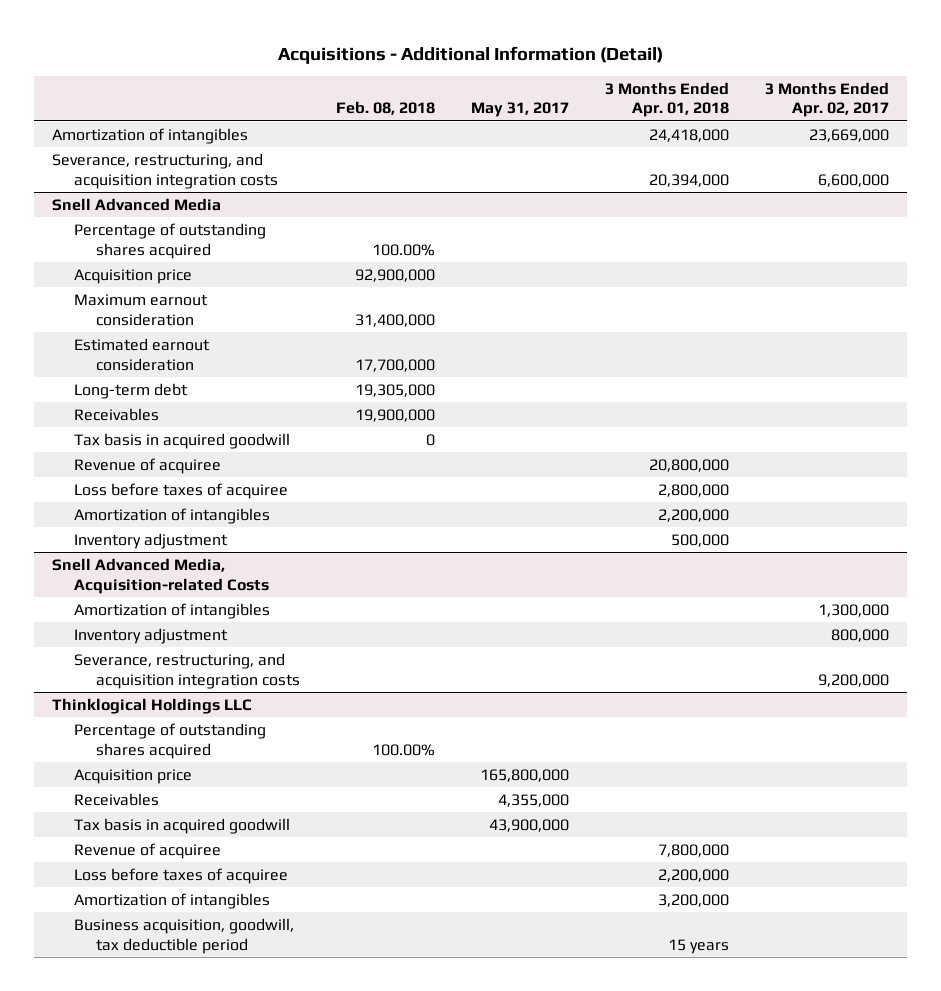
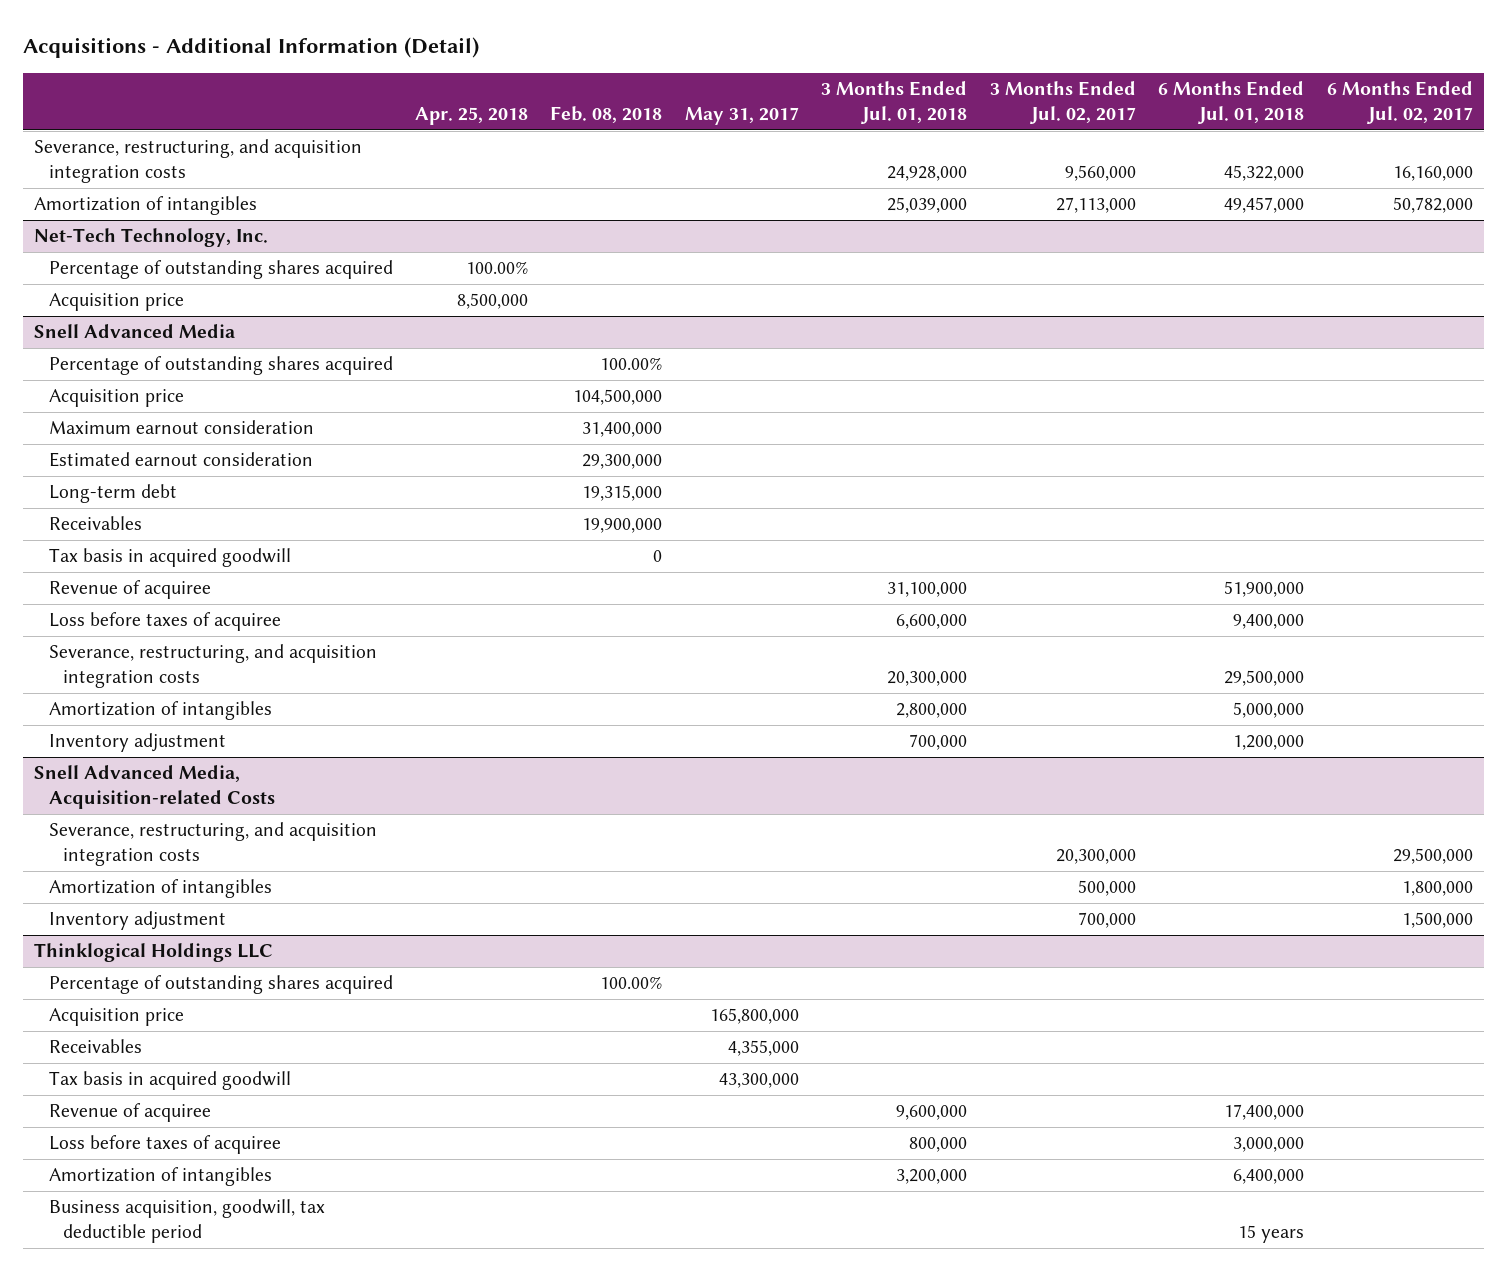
- | Feb. 08, 2018 | May 31, 2017 | 3 Months Ended Apr. 01, 2018 | 3 Months Ended Apr. 02, 2017
+ | Apr. 25, 2018 | Feb. 08, 2018 | May 31, 2017 | 3 Months Ended Jul. 01, 2018 | 3 Months Ended Jul. 02, 2017 | 6 Months Ended Jul. 01, 2018 | 6 Months Ended Jul. 02, 2017
moved down: Amortization of intangibles | | | | 25,039,000 | 27,113,000 | 49,457,000 | 50,782,000
+ Net-Tech Technology, Inc.
+ Percentage of outstanding shares acquired | 100.00% | | | | | |
+ Acquisition price | 8,500,000 | | | | | |
@ Snell Advanced Media
- Acquisition price | 92,900,000 | | |
+ Acquisition price | | 104,500,000 | | | | |
- Estimated earnout consideration | 17,700,000 | | |
- Long-term debt | 19,305,000 | | |
+ Estimated earnout consideration | | 29,300,000 | | | | |
+ Long-term debt | | 19,315,000 | | | | |
+ Severance, restructuring, and acquisition integration costs | | | | 20,300,000 | | 29,500,000 |
@ Snell Advanced Media, Acquisition-related Costs
moved up: Severance, restructuring, and acquisition integration costs | | | | | 20,300,000 | | 29,500,000
@ Thinklogical Holdings LLC
- Tax basis in acquired goodwill | | 43,900,000 | |
+ Tax basis in acquired goodwill | | | 43,300,000 | | | |

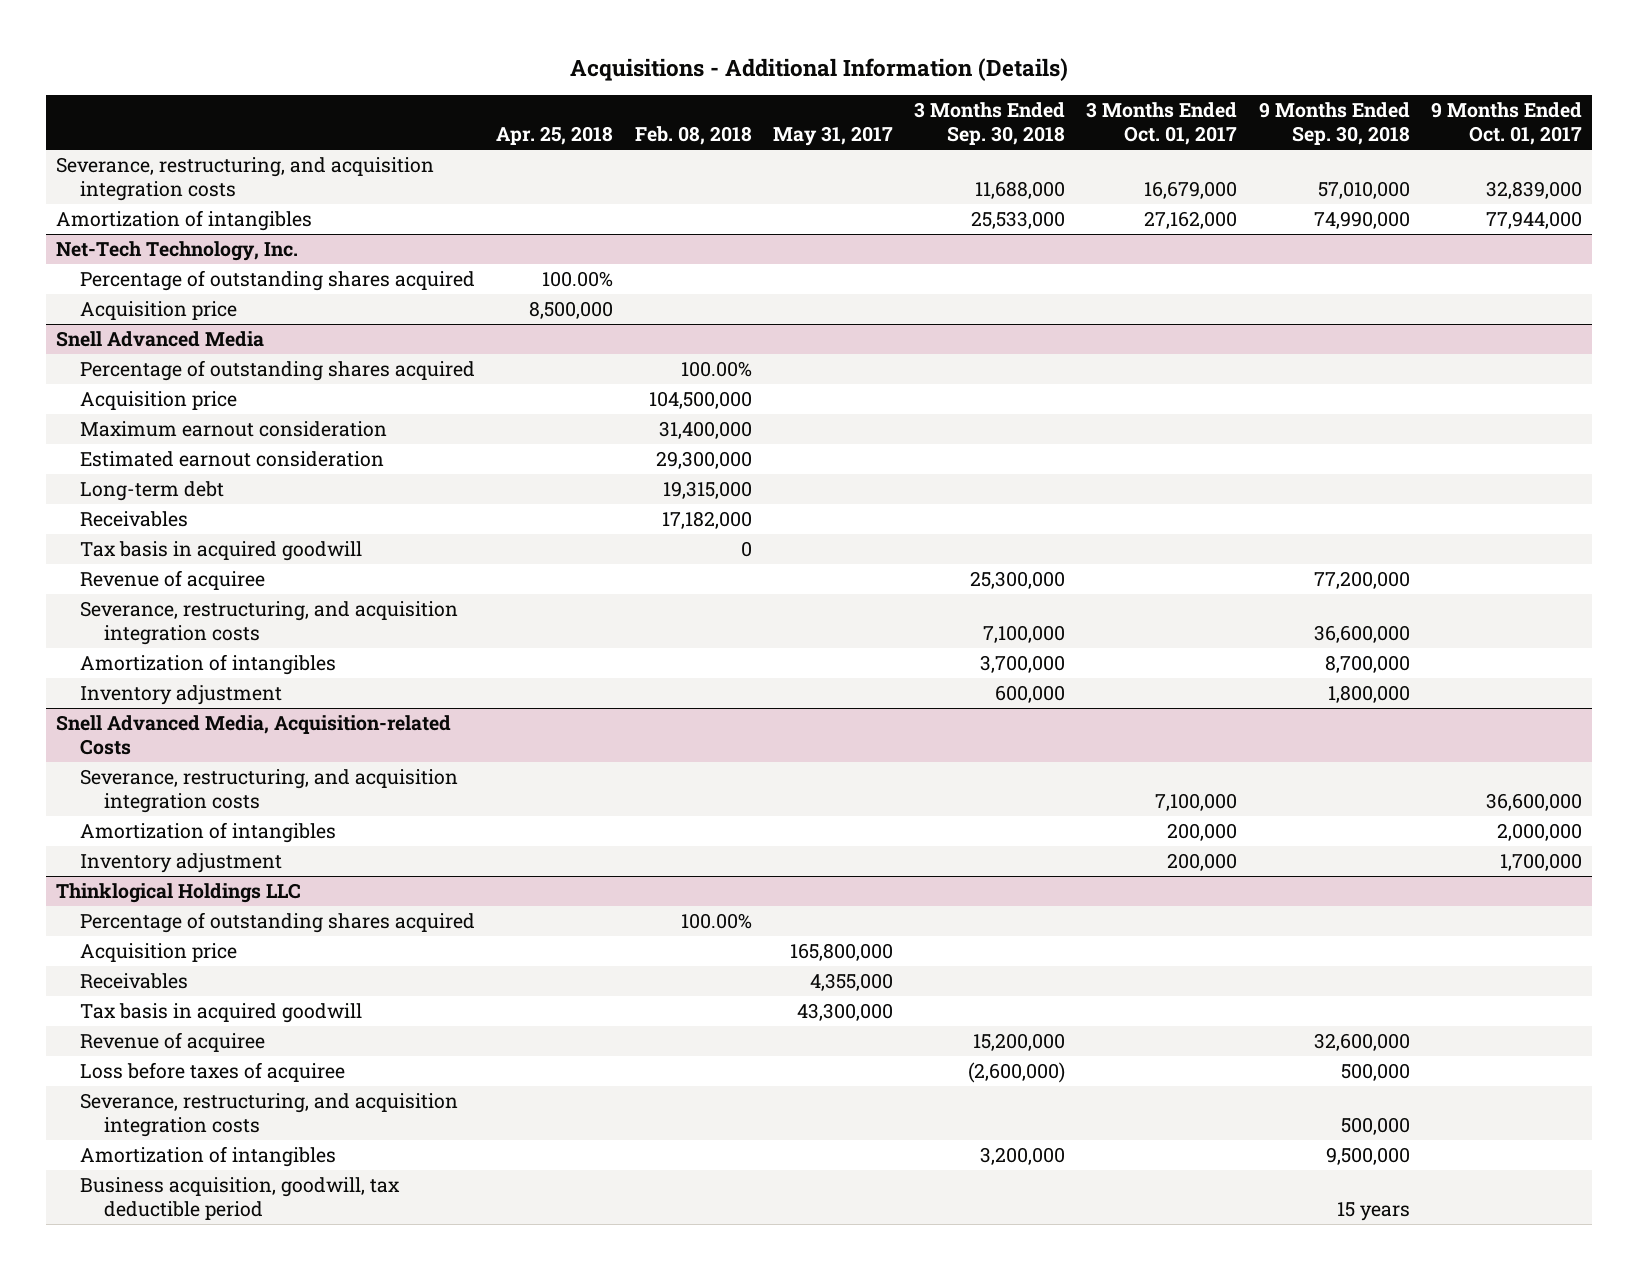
- Acquisitions - Additional Information (Detail)
+ Acquisitions - Additional Information (Details)
- | Apr. 25, 2018 | Feb. 08, 2018 | May 31, 2017 | 3 Months Ended Jul. 01, 2018 | 3 Months Ended Jul. 02, 2017 | 6 Months Ended Jul. 01, 2018 | 6 Months Ended Jul. 02, 2017
+ | Apr. 25, 2018 | Feb. 08, 2018 | May 31, 2017 | 3 Months Ended Sep. 30, 2018 | 3 Months Ended Oct. 01, 2017 | 9 Months Ended Sep. 30, 2018 | 9 Months Ended Oct. 01, 2017
@ Snell Advanced Media
- Receivables | | 19,900,000 | | | | |
+ Receivables | | 17,182,000 | | | | |
- Loss before taxes of acquiree | | | | 6,600,000 | | 9,400,000 |
@ Thinklogical Holdings LLC
+ Severance, restructuring, and acquisition integration costs | | | | | | 500,000 |

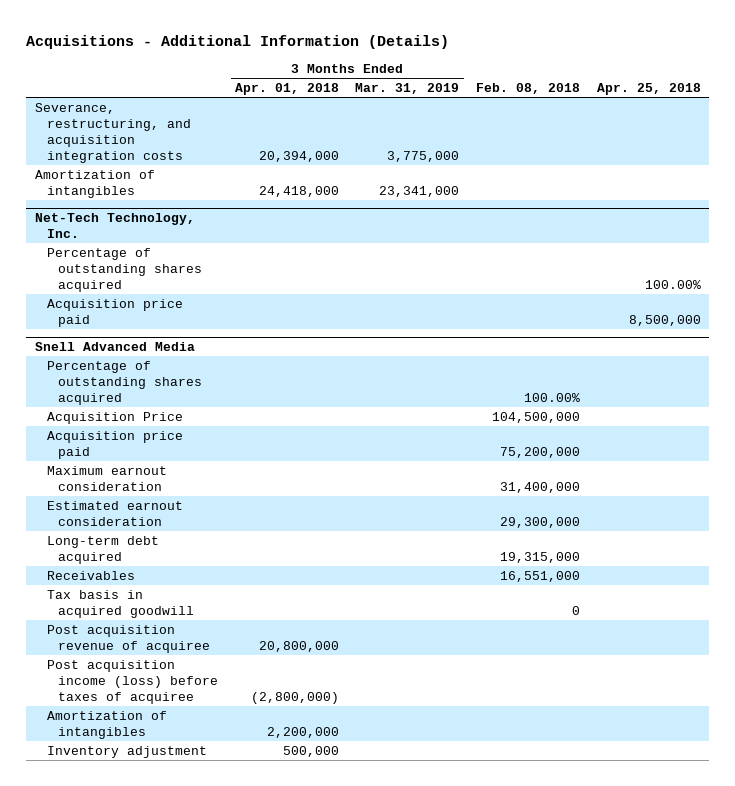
- | Apr. 25, 2018 | Feb. 08, 2018 | May 31, 2017 | 3 Months Ended Sep. 30, 2018 | 3 Months Ended Oct. 01, 2017 | 9 Months Ended Sep. 30, 2018 | 9 Months Ended Oct. 01, 2017
+ | 3 Months Ended Apr. 01, 2018 | 3 Months Ended Mar. 31, 2019 | Feb. 08, 2018 | Apr. 25, 2018
@ Net-Tech Technology, Inc.
- Acquisition price | 8,500,000 | | | | | |
+ Acquisition price paid | | | | 8,500,000
@ Snell Advanced Media
- Acquisition price | | 104,500,000 | | | | |
+ Acquisition Price | | | 104,500,000 |
+ Acquisition price paid | | | 75,200,000 |
- Long-term debt | | 19,315,000 | | | | |
- Receivables | | 17,182,000 | | | | |
+ Long-term debt acquired | | | 19,315,000 |
+ Receivables | | | 16,551,000 |
- Revenue of acquiree | | | | 25,300,000 | | 77,200,000 |
- Severance, restructuring, and acquisition integration costs | | | | 7,100,000 | | 36,600,000 |
+ Post acquisition revenue of acquiree | 20,800,000 | | |
+ Post acquisition income (loss) before taxes of acquiree | (2,800,000) | | |
- Snell Advanced Media, Acquisition-related Costs
- Severance, restructuring, and acquisition integration costs | | | | | 7,100,000 | | 36,600,000
- Amortization of intangibles | | | | | 200,000 | | 2,000,000
- Inventory adjustment | | | | | 200,000 | | 1,700,000
- Thinklogical Holdings LLC
- Percentage of outstanding shares acquired | | 100.00% | | | | |
- Acquisition price | | | 165,800,000 | | | |
- Receivables | | | 4,355,000 | | | |
- Tax basis in acquired goodwill | | | 43,300,000 | | | |
- Revenue of acquiree | | | | 15,200,000 | | 32,600,000 |
- Loss before taxes of acquiree | | | | (2,600,000) | | 500,000 |
- Severance, restructuring, and acquisition integration costs | | | | | | 500,000 |
- Amortization of intangibles | | | | 3,200,000 | | 9,500,000 |
- Business acquisition, goodwill, tax deductible period | | | | | | 15 years |

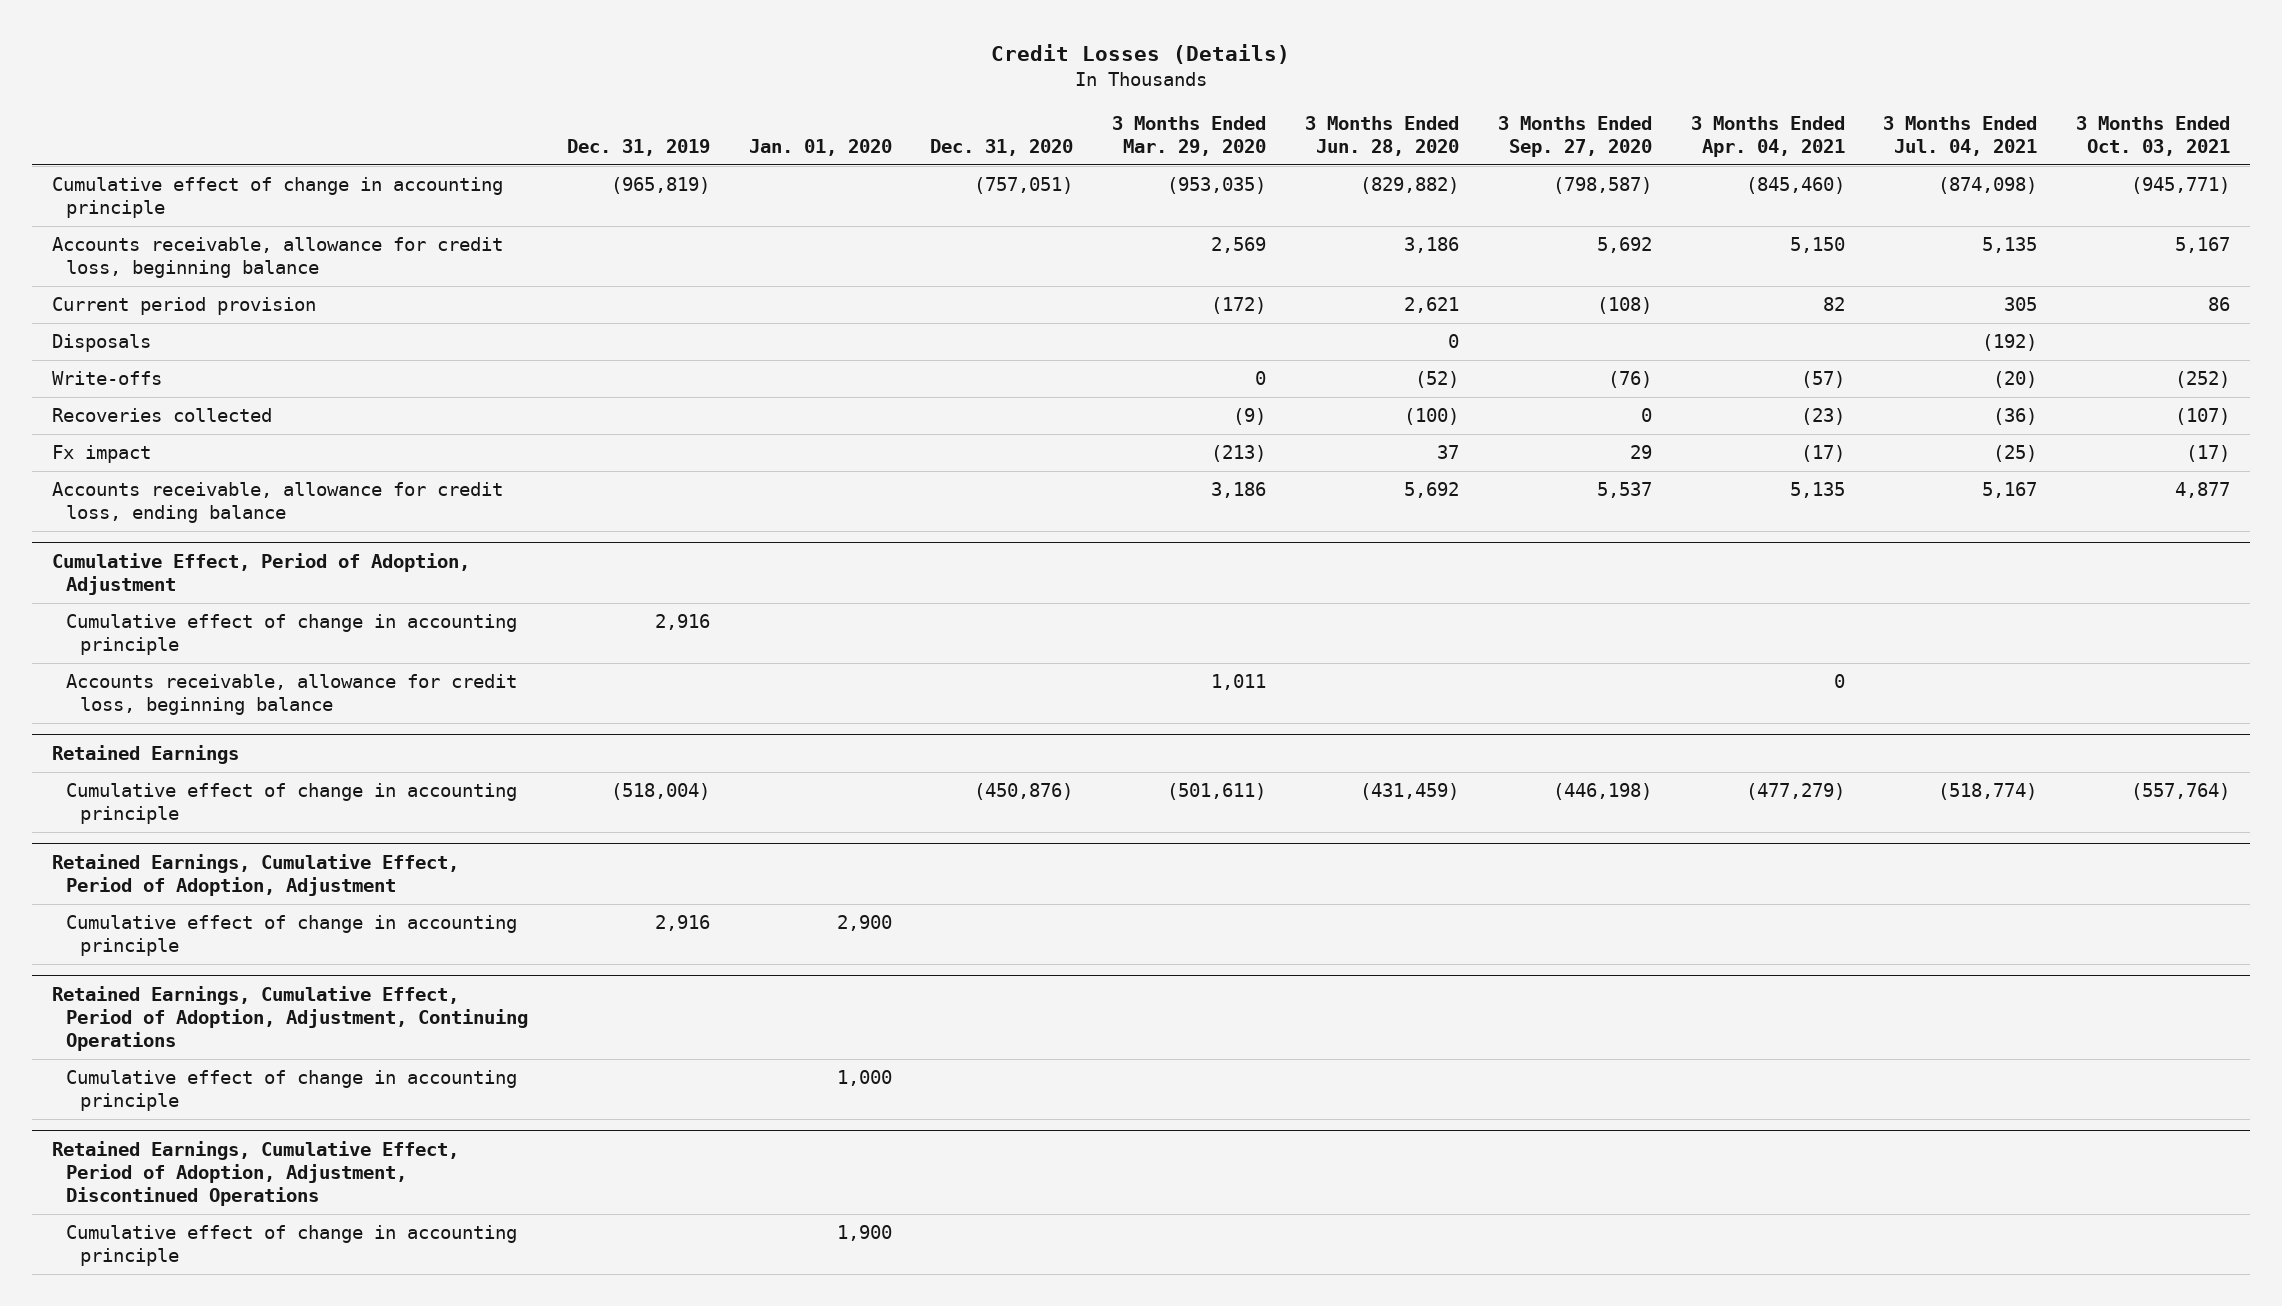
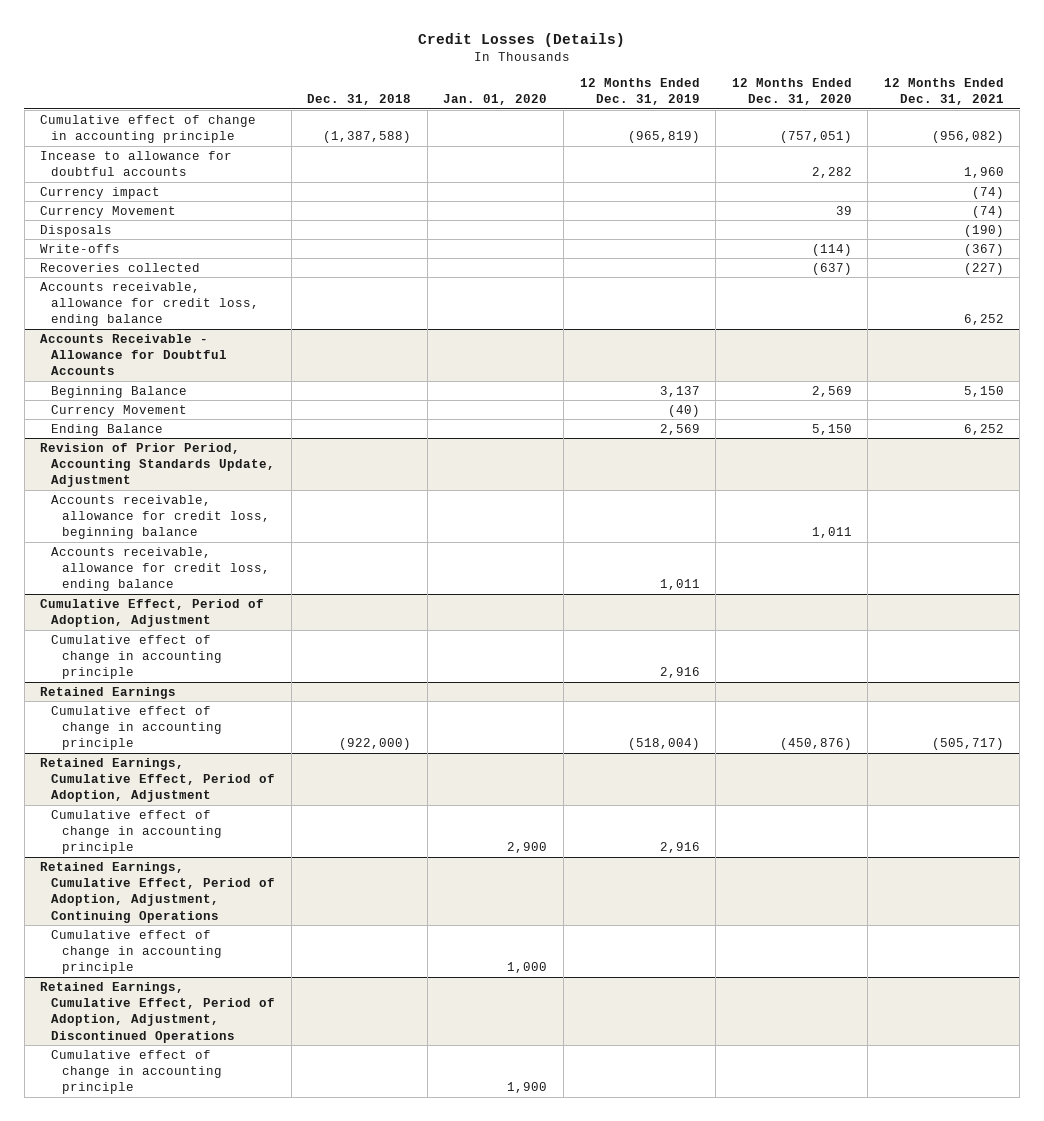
- | Dec. 31, 2019 | Jan. 01, 2020 | Dec. 31, 2020 | 3 Months Ended Mar. 29, 2020 | 3 Months Ended Jun. 28, 2020 | 3 Months Ended Sep. 27, 2020 | 3 Months Ended Apr. 04, 2021 | 3 Months Ended Jul. 04, 2021 | 3 Months Ended Oct. 03, 2021
+ | Dec. 31, 2018 | Jan. 01, 2020 | 12 Months Ended Dec. 31, 2019 | 12 Months Ended Dec. 31, 2020 | 12 Months Ended Dec. 31, 2021
- Accounts receivable, allowance for credit loss, beginning balance | | | | 2,569 | 3,186 | 5,692 | 5,150 | 5,135 | 5,167
- Current period provision | | | | (172) | 2,621 | (108) | 82 | 305 | 86
+ Incease to allowance for doubtful accounts | | | | 2,282 | 1,960
+ Currency impact | | | | | (74)
+ Currency Movement | | | | 39 | (74)
- Fx impact | | | | (213) | 37 | 29 | (17) | (25) | (17)
+ Accounts Receivable - Allowance for Doubtful Accounts
+ Beginning Balance | | | 3,137 | 2,569 | 5,150
+ Currency Movement | | | (40) | |
+ Ending Balance | | | 2,569 | 5,150 | 6,252
+ Revision of Prior Period, Accounting Standards Update, Adjustment
+ Accounts receivable, allowance for credit loss, beginning balance | | | | 1,011 |
+ Accounts receivable, allowance for credit loss, ending balance | | | 1,011 | |
@ Cumulative Effect, Period of Adoption, Adjustment
- Accounts receivable, allowance for credit loss, beginning balance | | | | 1,011 | | | 0 | |

